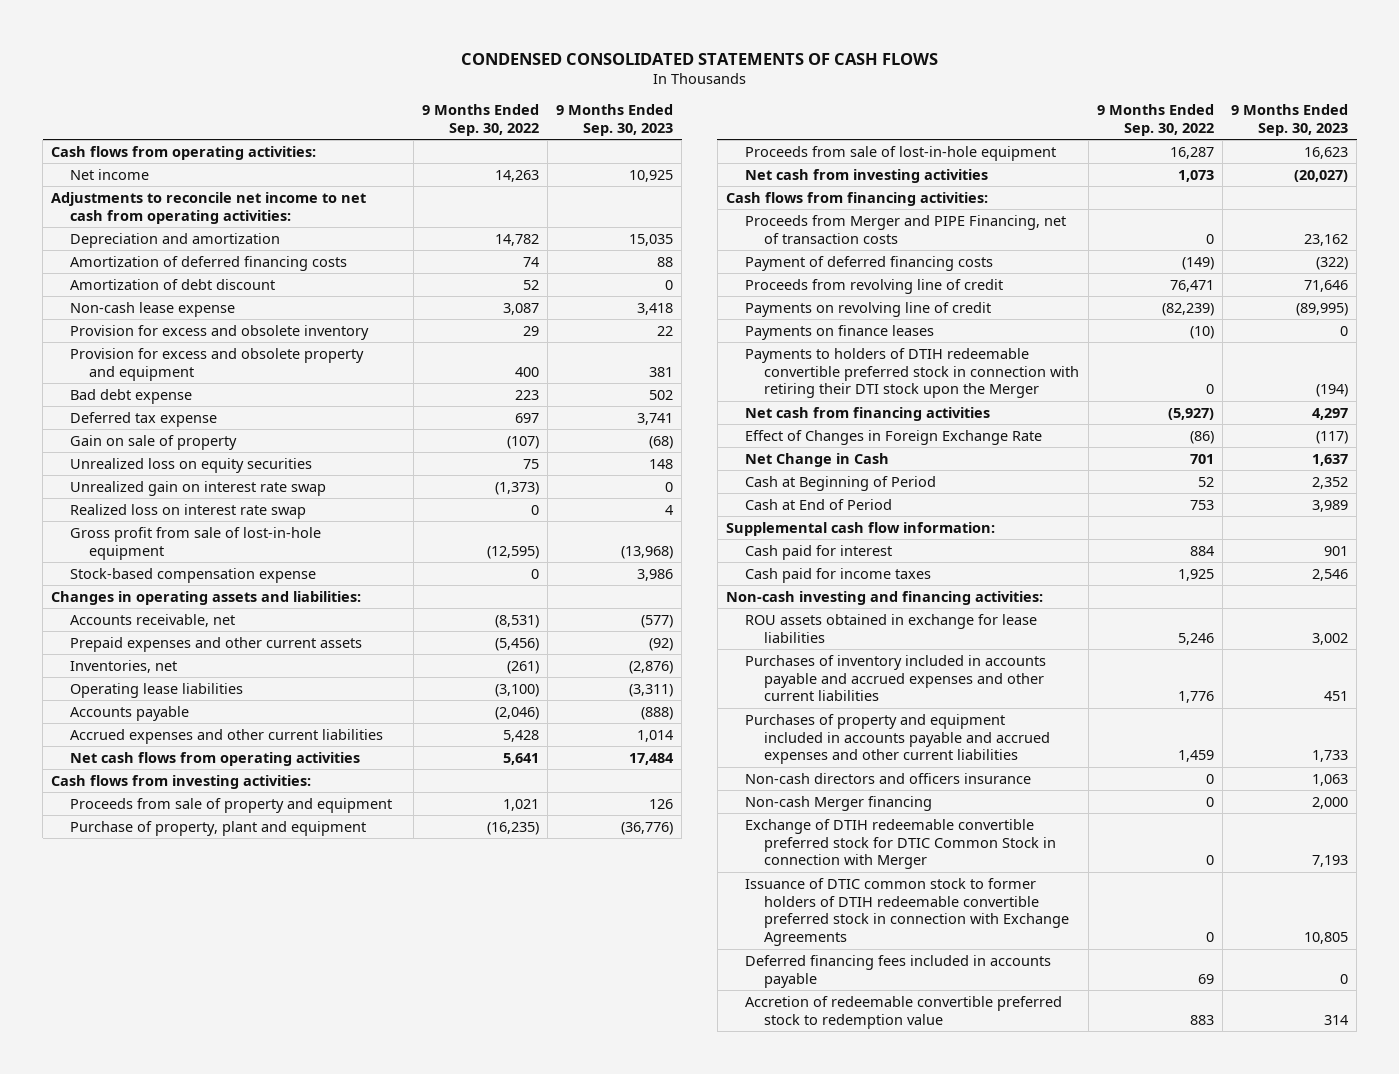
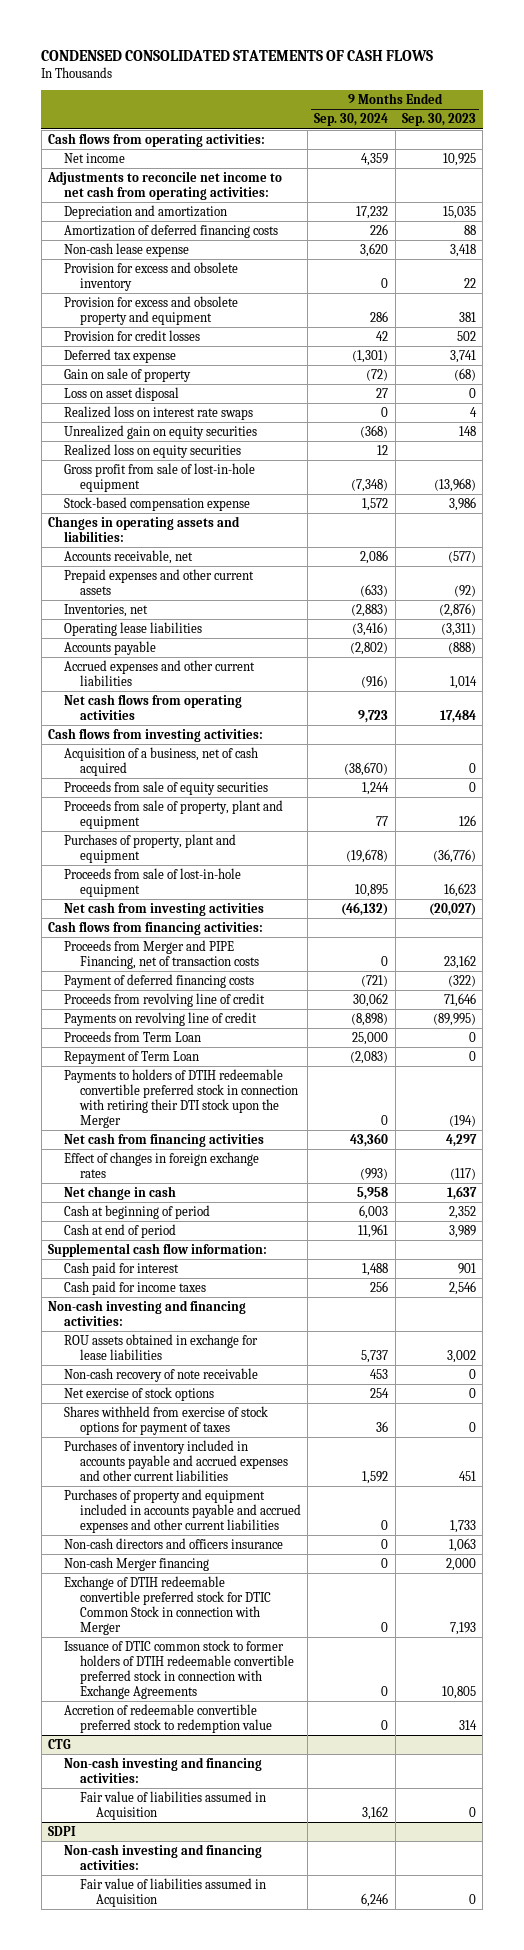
- | 9 Months Ended Sep. 30, 2022 | 9 Months Ended Sep. 30, 2023
+ | 9 Months Ended Sep. 30, 2024 | 9 Months Ended Sep. 30, 2023
- Amortization of debt discount | 52 | 0
- Bad debt expense | 223 | 502
+ Provision for credit losses | 42 | 502
- Unrealized loss on equity securities | 75 | 148
- Unrealized gain on interest rate swap | (1,373) | 0
- Realized loss on interest rate swap | 0 | 4
+ Loss on asset disposal | 27 | 0
+ Realized loss on interest rate swaps | 0 | 4
+ Unrealized gain on equity securities | (368) | 148
+ Realized loss on equity securities | 12 |
- Proceeds from sale of property and equipment | 1,021 | 126
- Purchase of property, plant and equipment | (16,235) | (36,776)
+ Acquisition of a business, net of cash acquired | (38,670) | 0
+ Proceeds from sale of equity securities | 1,244 | 0
+ Proceeds from sale of property, plant and equipment | 77 | 126
+ Purchases of property, plant and equipment | (19,678) | (36,776)
- Payments on finance leases | (10) | 0
+ Proceeds from Term Loan | 25,000 | 0
+ Repayment of Term Loan | (2,083) | 0
- Effect of Changes in Foreign Exchange Rate | (86) | (117)
- Net Change in Cash | 701 | 1,637
- Cash at Beginning of Period | 52 | 2,352
- Cash at End of Period | 753 | 3,989
+ Effect of changes in foreign exchange rates | (993) | (117)
+ Net change in cash | 5,958 | 1,637
+ Cash at beginning of period | 6,003 | 2,352
+ Cash at end of period | 11,961 | 3,989
+ Non-cash recovery of note receivable | 453 | 0
+ Net exercise of stock options | 254 | 0
+ Shares withheld from exercise of stock options for payment of taxes | 36 | 0
- Deferred financing fees included in accounts payable | 69 | 0
+ CTG
+ Non-cash investing and financing activities:
+ Fair value of liabilities assumed in Acquisition | 3,162 | 0
+ SDPI
+ Non-cash investing and financing activities:
+ Fair value of liabilities assumed in Acquisition | 6,246 | 0

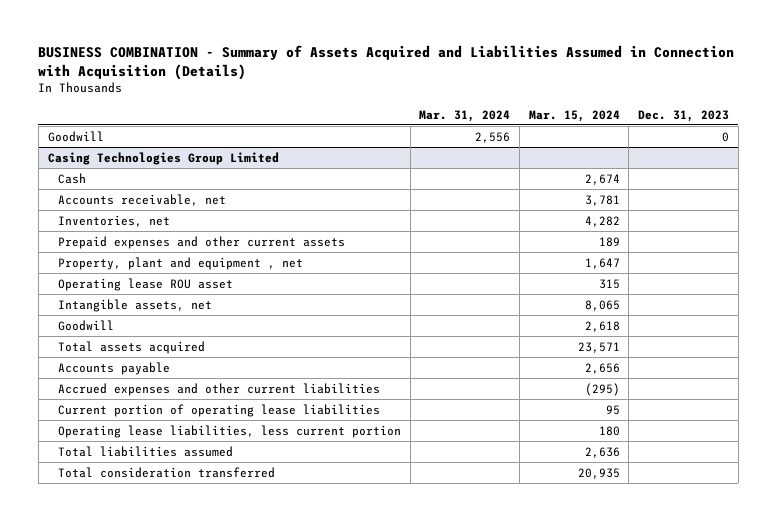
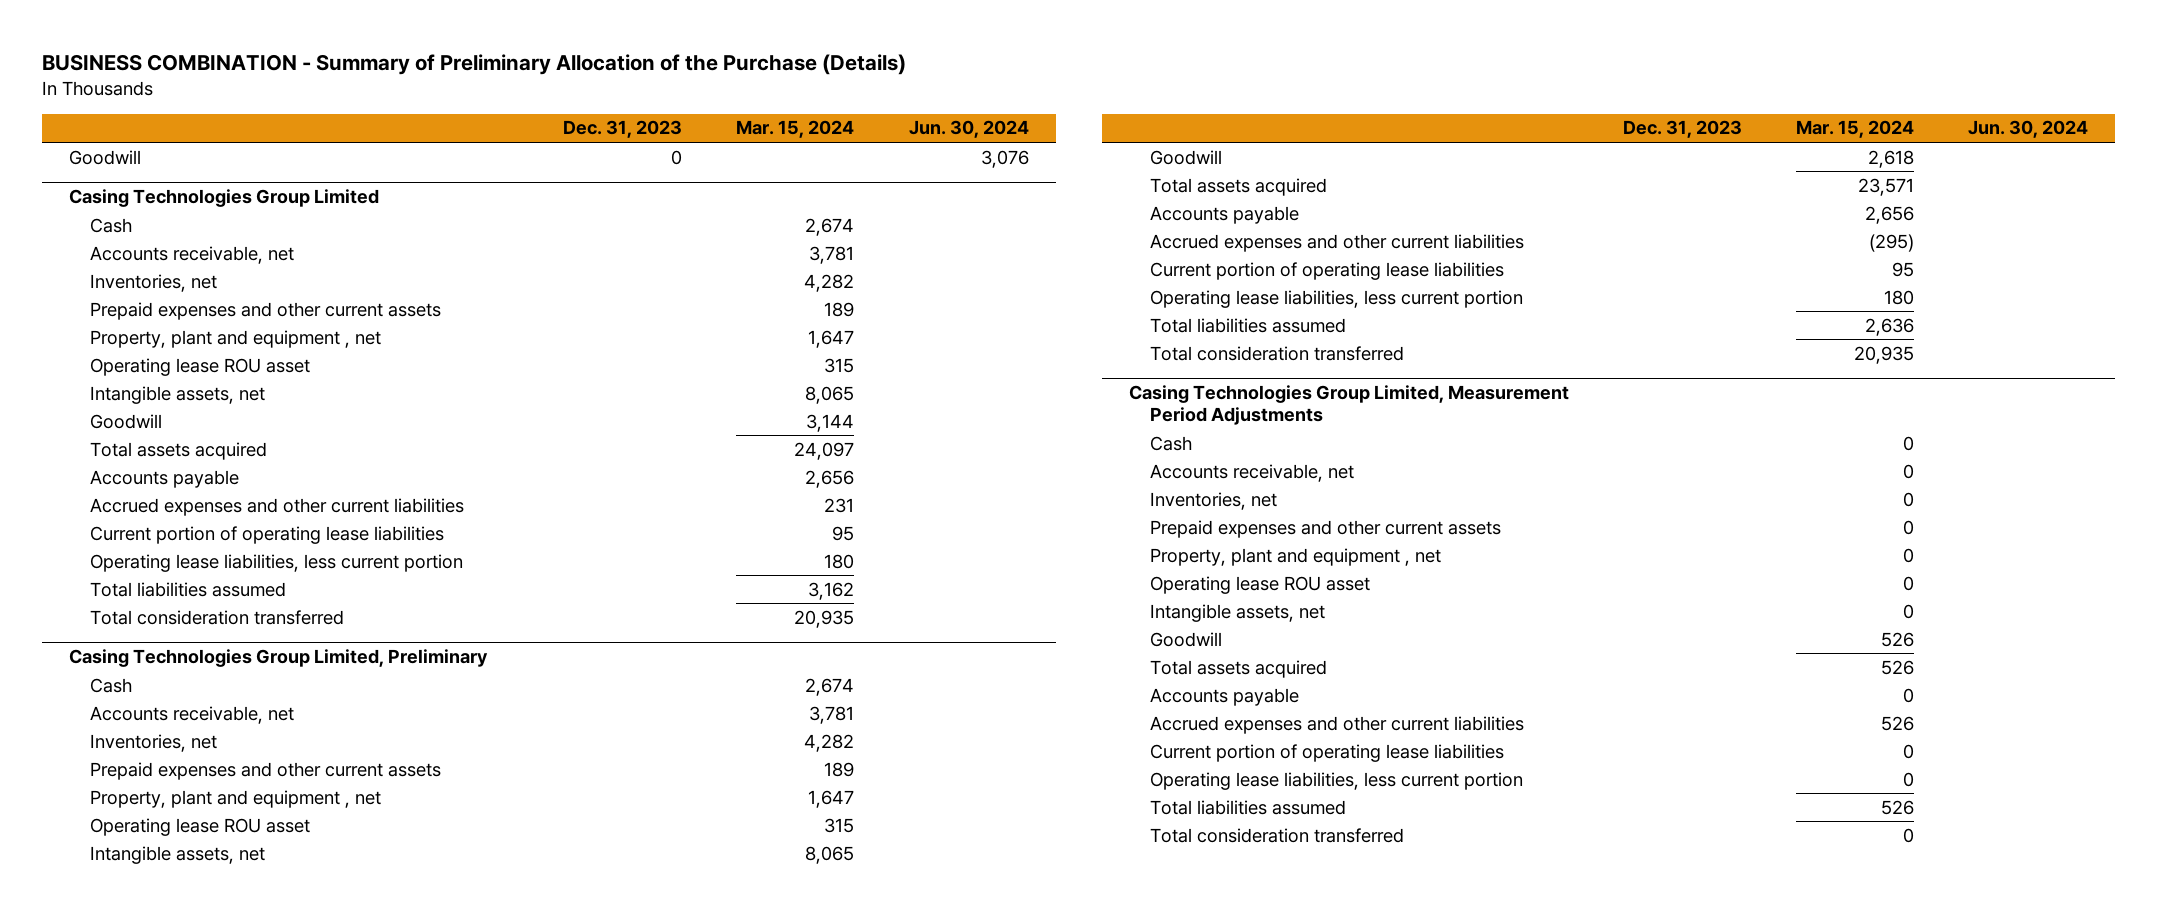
- BUSINESS COMBINATION - Summary of Assets Acquired and Liabilities Assumed in Connection with Acquisition (Details)
+ BUSINESS COMBINATION - Summary of Preliminary Allocation of the Purchase (Details)
- | Mar. 31, 2024 | Mar. 15, 2024 | Dec. 31, 2023
+ | Dec. 31, 2023 | Mar. 15, 2024 | Jun. 30, 2024
@ Casing Technologies Group Limited
+ Goodwill | | 3,144 |
+ Total assets acquired | | 24,097 |
+ Accounts payable | | 2,656 |
+ Accrued expenses and other current liabilities | | 231 |
+ Current portion of operating lease liabilities | | 95 |
+ Operating lease liabilities, less current portion | | 180 |
+ Total liabilities assumed | | 3,162 |
+ Total consideration transferred | | 20,935 |
+ Casing Technologies Group Limited, Preliminary
+ Cash | | 2,674 |
+ Accounts receivable, net | | 3,781 |
+ Inventories, net | | 4,282 |
+ Prepaid expenses and other current assets | | 189 |
+ Property, plant and equipment , net | | 1,647 |
+ Operating lease ROU asset | | 315 |
+ Intangible assets, net | | 8,065 |
+ Casing Technologies Group Limited, Measurement Period Adjustments
+ Cash | | 0 |
+ Accounts receivable, net | | 0 |
+ Inventories, net | | 0 |
+ Prepaid expenses and other current assets | | 0 |
+ Property, plant and equipment , net | | 0 |
+ Operating lease ROU asset | | 0 |
+ Intangible assets, net | | 0 |
+ Goodwill | | 526 |
+ Total assets acquired | | 526 |
+ Accounts payable | | 0 |
+ Accrued expenses and other current liabilities | | 526 |
+ Current portion of operating lease liabilities | | 0 |
+ Operating lease liabilities, less current portion | | 0 |
+ Total liabilities assumed | | 526 |
+ Total consideration transferred | | 0 |

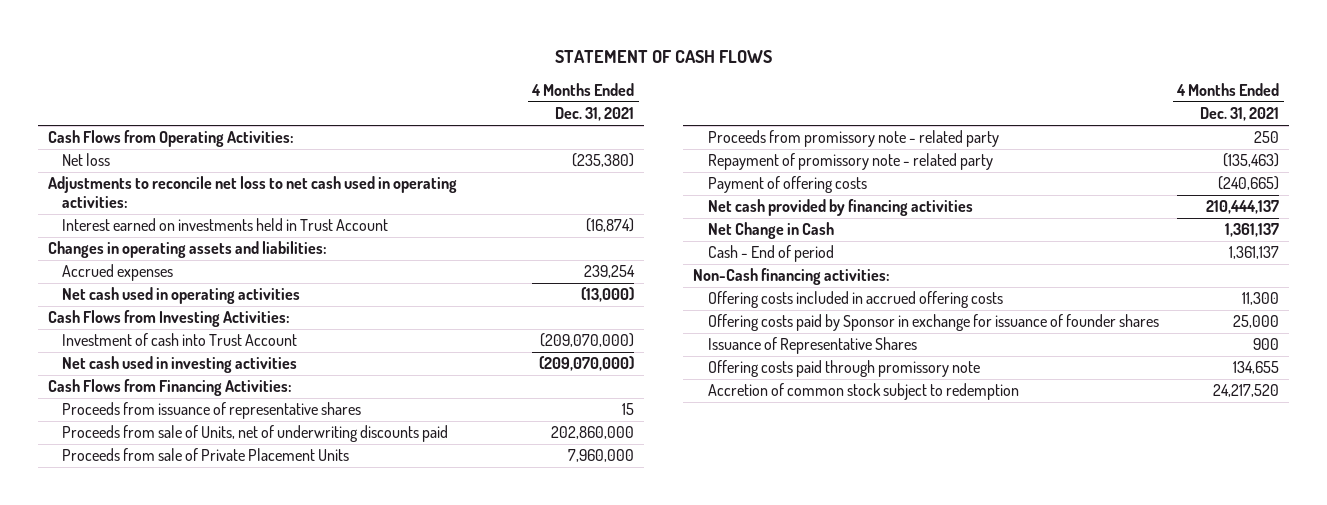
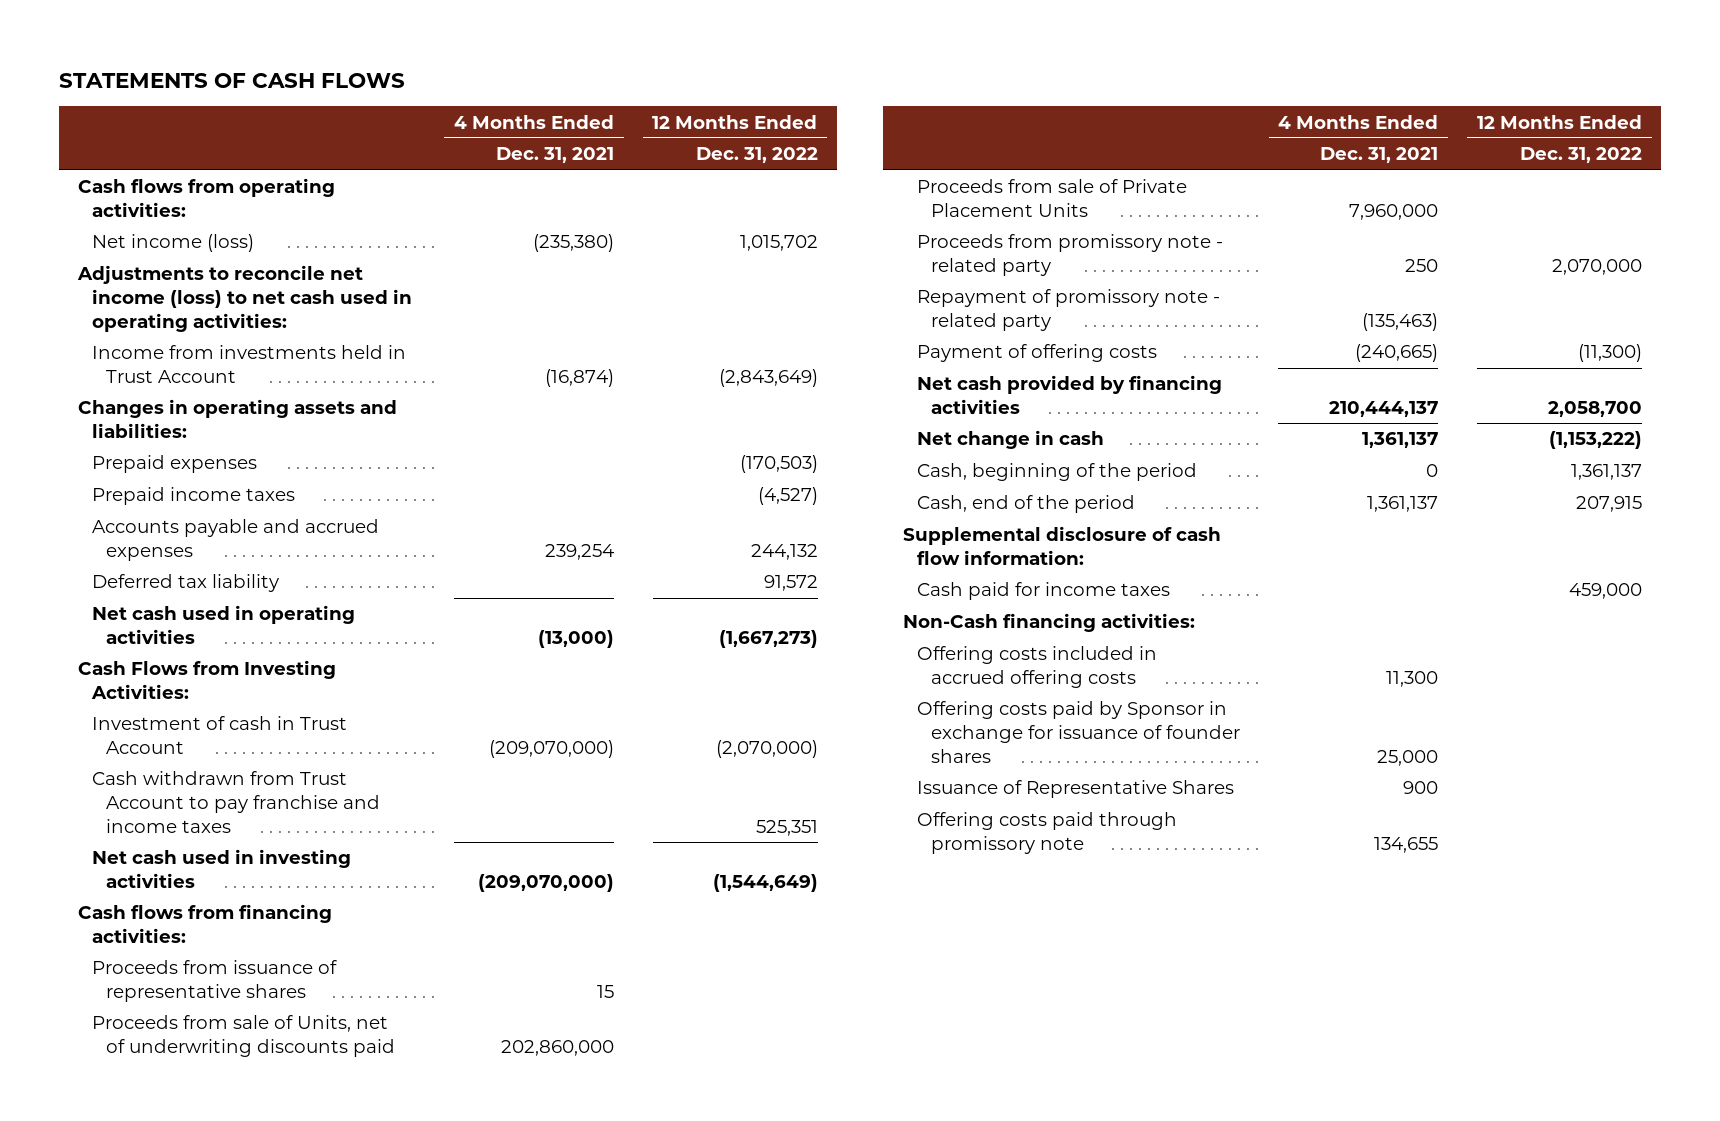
- STATEMENT OF CASH FLOWS
+ STATEMENTS OF CASH FLOWS
- | 4 Months Ended Dec. 31, 2021
+ | 4 Months Ended Dec. 31, 2021 | 12 Months Ended Dec. 31, 2022
- Cash Flows from Operating Activities:
- Net loss | (235,380)
- Adjustments to reconcile net loss to net cash used in operating activities:
- Interest earned on investments held in Trust Account | (16,874)
+ Cash flows from operating activities:
+ Net income (loss) | (235,380) | 1,015,702
+ Adjustments to reconcile net income (loss) to net cash used in operating activities:
+ Income from investments held in Trust Account | (16,874) | (2,843,649)
- Accrued expenses | 239,254
+ Prepaid expenses | | (170,503)
+ Prepaid income taxes | | (4,527)
+ Accounts payable and accrued expenses | 239,254 | 244,132
+ Deferred tax liability | | 91,572
- Investment of cash into Trust Account | (209,070,000)
+ Investment of cash in Trust Account | (209,070,000) | (2,070,000)
+ Cash withdrawn from Trust Account to pay franchise and income taxes | | 525,351
- Cash Flows from Financing Activities:
+ Cash flows from financing activities:
- Net Change in Cash | 1,361,137
- Cash - End of period | 1,361,137
+ Net change in cash | 1,361,137 | (1,153,222)
+ Cash, beginning of the period | 0 | 1,361,137
+ Cash, end of the period | 1,361,137 | 207,915
+ Supplemental disclosure of cash flow information:
+ Cash paid for income taxes | | 459,000
- Accretion of common stock subject to redemption | 24,217,520

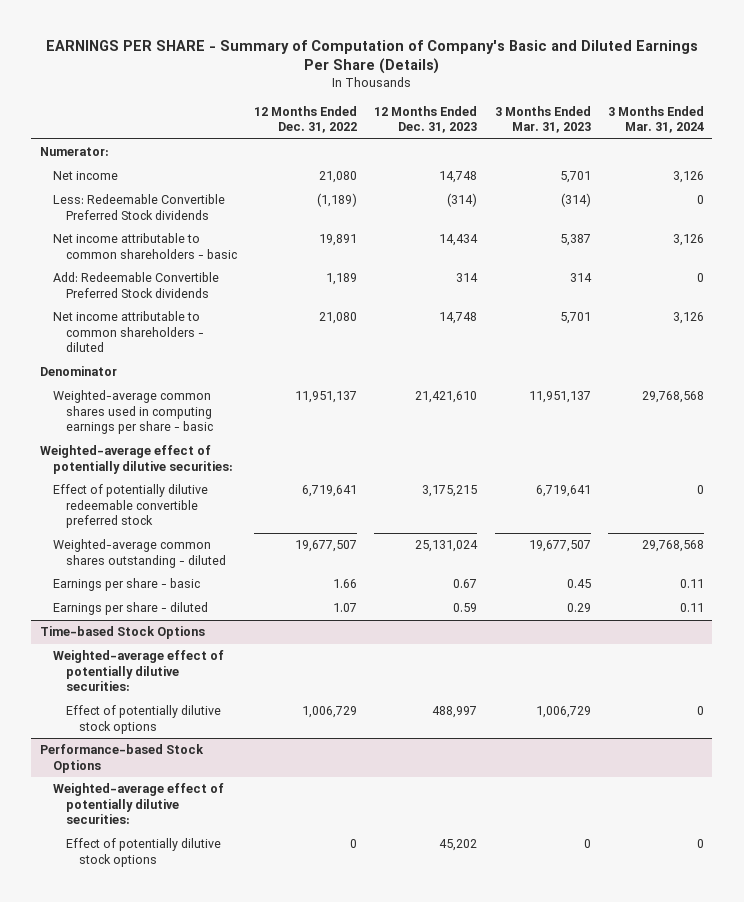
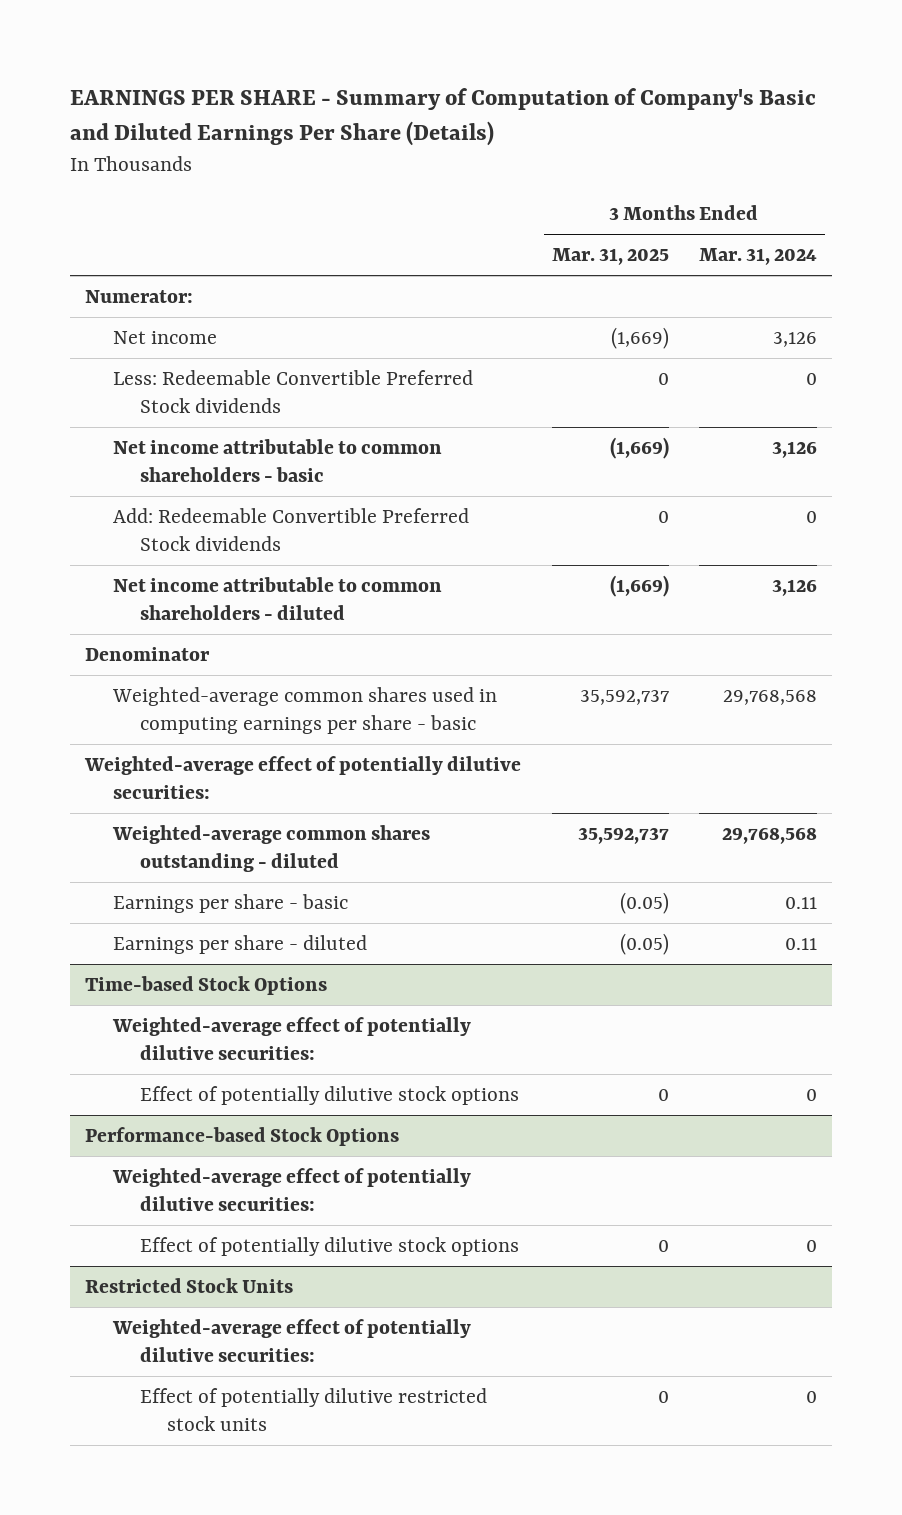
- | 12 Months Ended Dec. 31, 2022 | 12 Months Ended Dec. 31, 2023 | 3 Months Ended Mar. 31, 2023 | 3 Months Ended Mar. 31, 2024
+ | 3 Months Ended Mar. 31, 2025 | 3 Months Ended Mar. 31, 2024
- Effect of potentially dilutive redeemable convertible preferred stock | 6,719,641 | 3,175,215 | 6,719,641 | 0
+ Restricted Stock Units
+ Weighted-average effect of potentially dilutive securities:
+ Effect of potentially dilutive restricted stock units | 0 | 0

